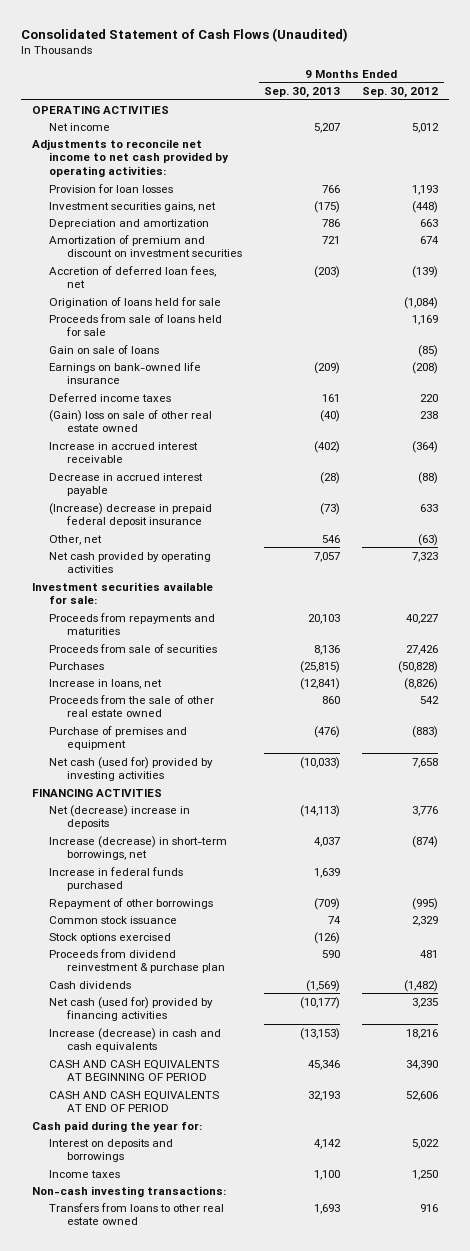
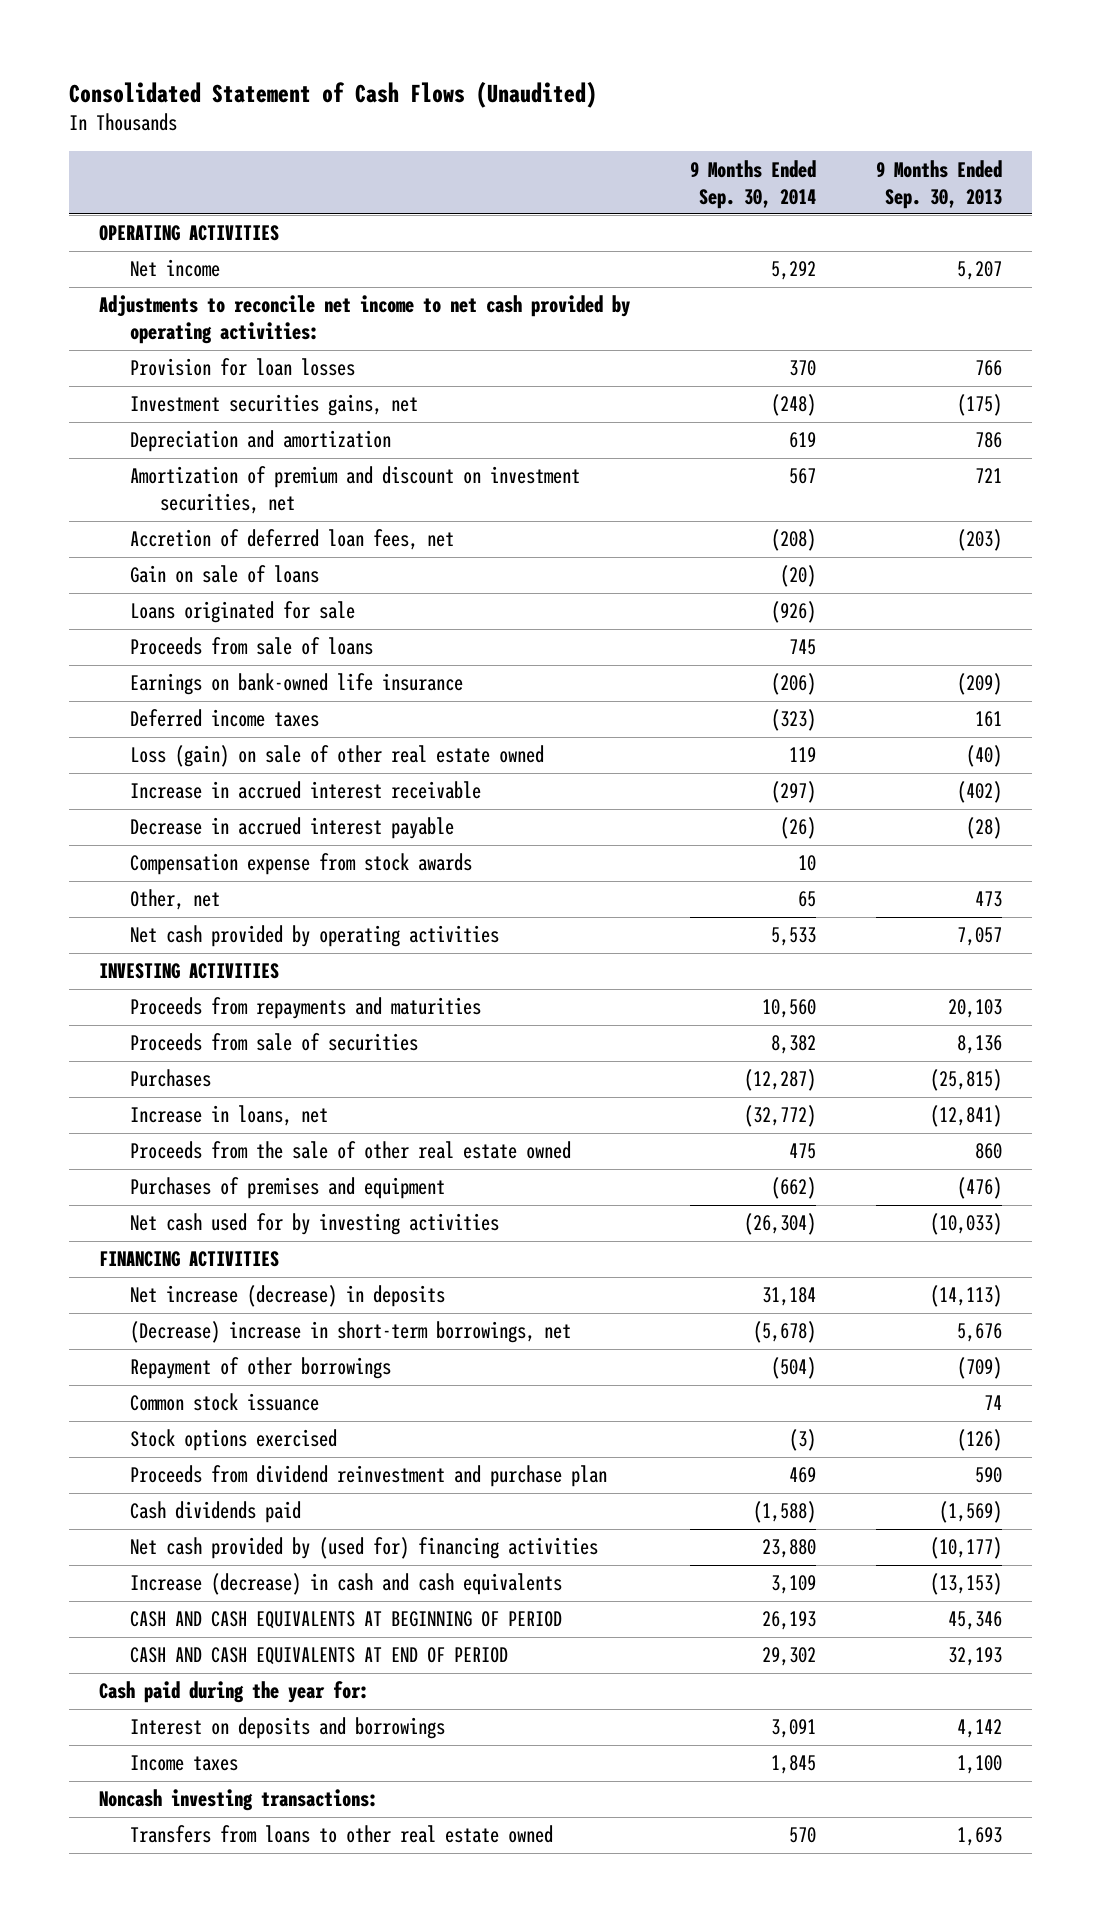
- | 9 Months Ended Sep. 30, 2013 | 9 Months Ended Sep. 30, 2012
+ | 9 Months Ended Sep. 30, 2014 | 9 Months Ended Sep. 30, 2013
- Amortization of premium and discount on investment securities | 721 | 674
+ Amortization of premium and discount on investment securities, net | 567 | 721
- Origination of loans held for sale | | (1,084)
- Proceeds from sale of loans held for sale | | 1,169
+ Loans originated for sale | (926) |
+ Proceeds from sale of loans | 745 |
- (Gain) loss on sale of other real estate owned | (40) | 238
+ Loss (gain) on sale of other real estate owned | 119 | (40)
- (Increase) decrease in prepaid federal deposit insurance | (73) | 633
- Other, net | 546 | (63)
+ Compensation expense from stock awards | 10 |
+ Other, net | 65 | 473
- Investment securities available for sale:
+ INVESTING ACTIVITIES
- Purchase of premises and equipment | (476) | (883)
- Net cash (used for) provided by investing activities | (10,033) | 7,658
+ Purchases of premises and equipment | (662) | (476)
+ Net cash used for by investing activities | (26,304) | (10,033)
- Net (decrease) increase in deposits | (14,113) | 3,776
- Increase (decrease) in short-term borrowings, net | 4,037 | (874)
- Increase in federal funds purchased | 1,639 |
+ Net increase (decrease) in deposits | 31,184 | (14,113)
+ (Decrease) increase in short-term borrowings, net | (5,678) | 5,676
- Proceeds from dividend reinvestment & purchase plan | 590 | 481
- Cash dividends | (1,569) | (1,482)
- Net cash (used for) provided by financing activities | (10,177) | 3,235
+ Proceeds from dividend reinvestment and purchase plan | 469 | 590
+ Cash dividends paid | (1,588) | (1,569)
+ Net cash provided by (used for) financing activities | 23,880 | (10,177)
- Non-cash investing transactions:
+ Noncash investing transactions:

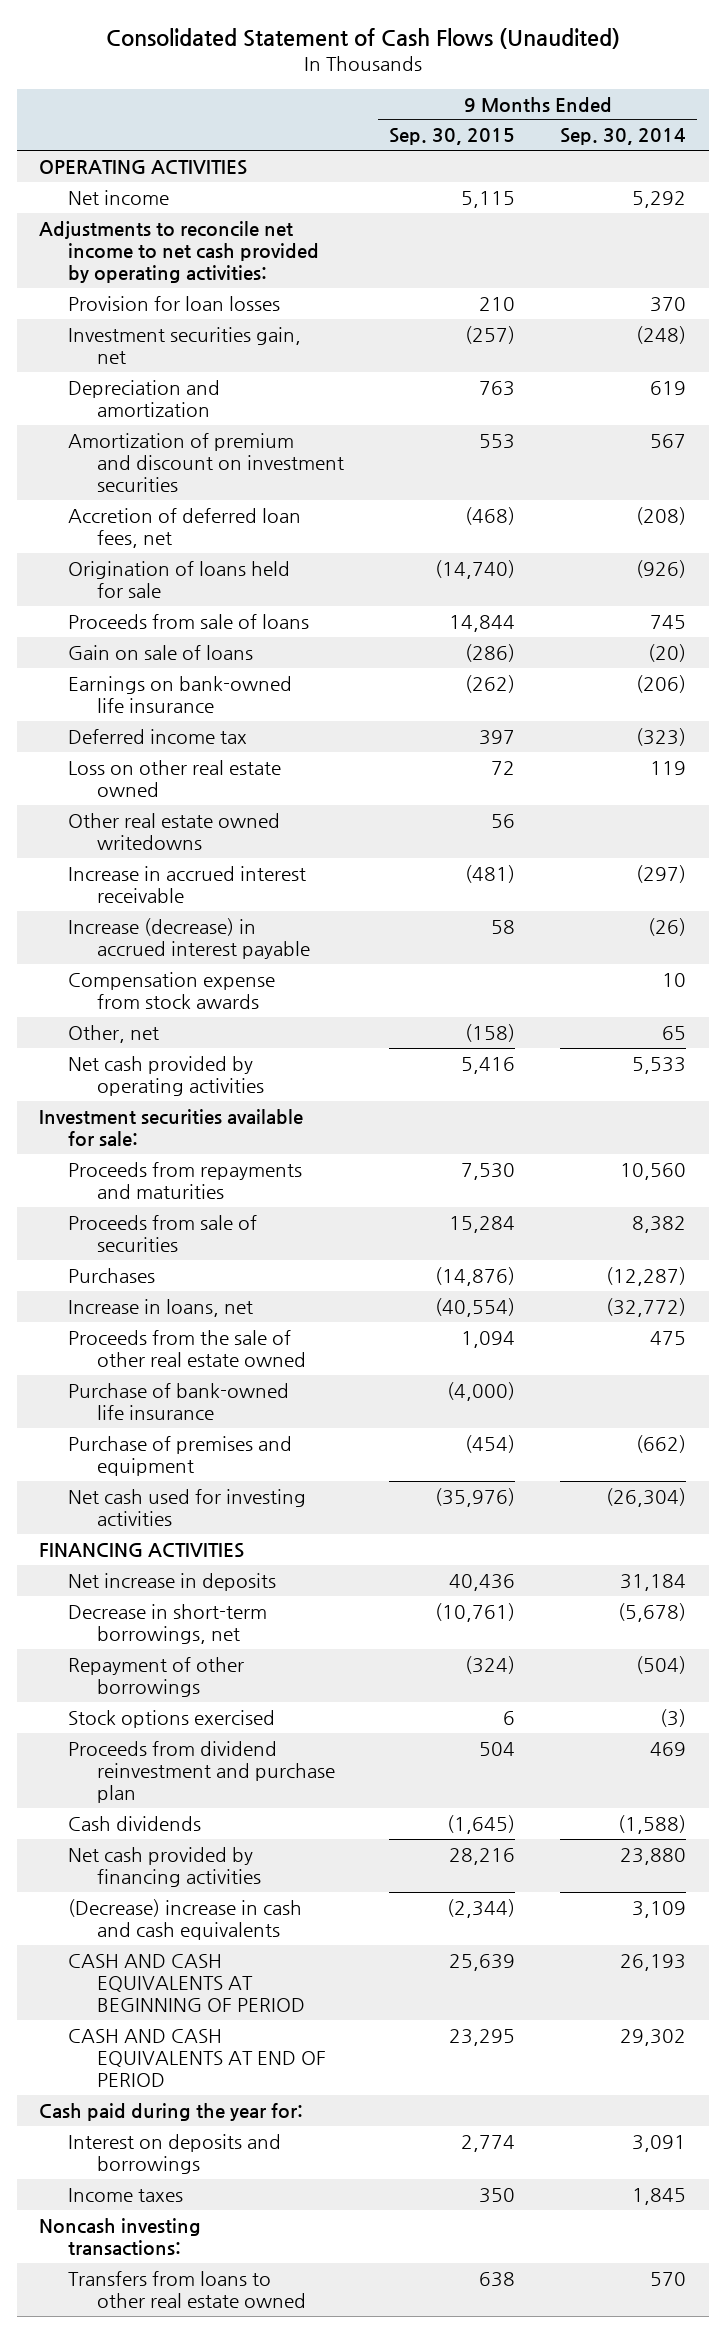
- | 9 Months Ended Sep. 30, 2014 | 9 Months Ended Sep. 30, 2013
+ | 9 Months Ended Sep. 30, 2015 | 9 Months Ended Sep. 30, 2014
- Investment securities gains, net | (248) | (175)
+ Investment securities gain, net | (257) | (248)
- Amortization of premium and discount on investment securities, net | 567 | 721
+ Amortization of premium and discount on investment securities | 553 | 567
- Loans originated for sale | (926) |
+ Origination of loans held for sale | (14,740) | (926)
moved down: Gain on sale of loans | (286) | (20)
- Deferred income taxes | (323) | 161
- Loss (gain) on sale of other real estate owned | 119 | (40)
+ Deferred income tax | 397 | (323)
+ Loss on other real estate owned | 72 | 119
+ Other real estate owned writedowns | 56 |
- Decrease in accrued interest payable | (26) | (28)
+ Increase (decrease) in accrued interest payable | 58 | (26)
- INVESTING ACTIVITIES
+ Investment securities available for sale:
- Purchases of premises and equipment | (662) | (476)
- Net cash used for by investing activities | (26,304) | (10,033)
+ Purchase of bank-owned life insurance | (4,000) |
+ Purchase of premises and equipment | (454) | (662)
+ Net cash used for investing activities | (35,976) | (26,304)
- Net increase (decrease) in deposits | 31,184 | (14,113)
- (Decrease) increase in short-term borrowings, net | (5,678) | 5,676
+ Net increase in deposits | 40,436 | 31,184
+ Decrease in short-term borrowings, net | (10,761) | (5,678)
- Common stock issuance | | 74
- Cash dividends paid | (1,588) | (1,569)
- Net cash provided by (used for) financing activities | 23,880 | (10,177)
- Increase (decrease) in cash and cash equivalents | 3,109 | (13,153)
+ Cash dividends | (1,645) | (1,588)
+ Net cash provided by financing activities | 28,216 | 23,880
+ (Decrease) increase in cash and cash equivalents | (2,344) | 3,109

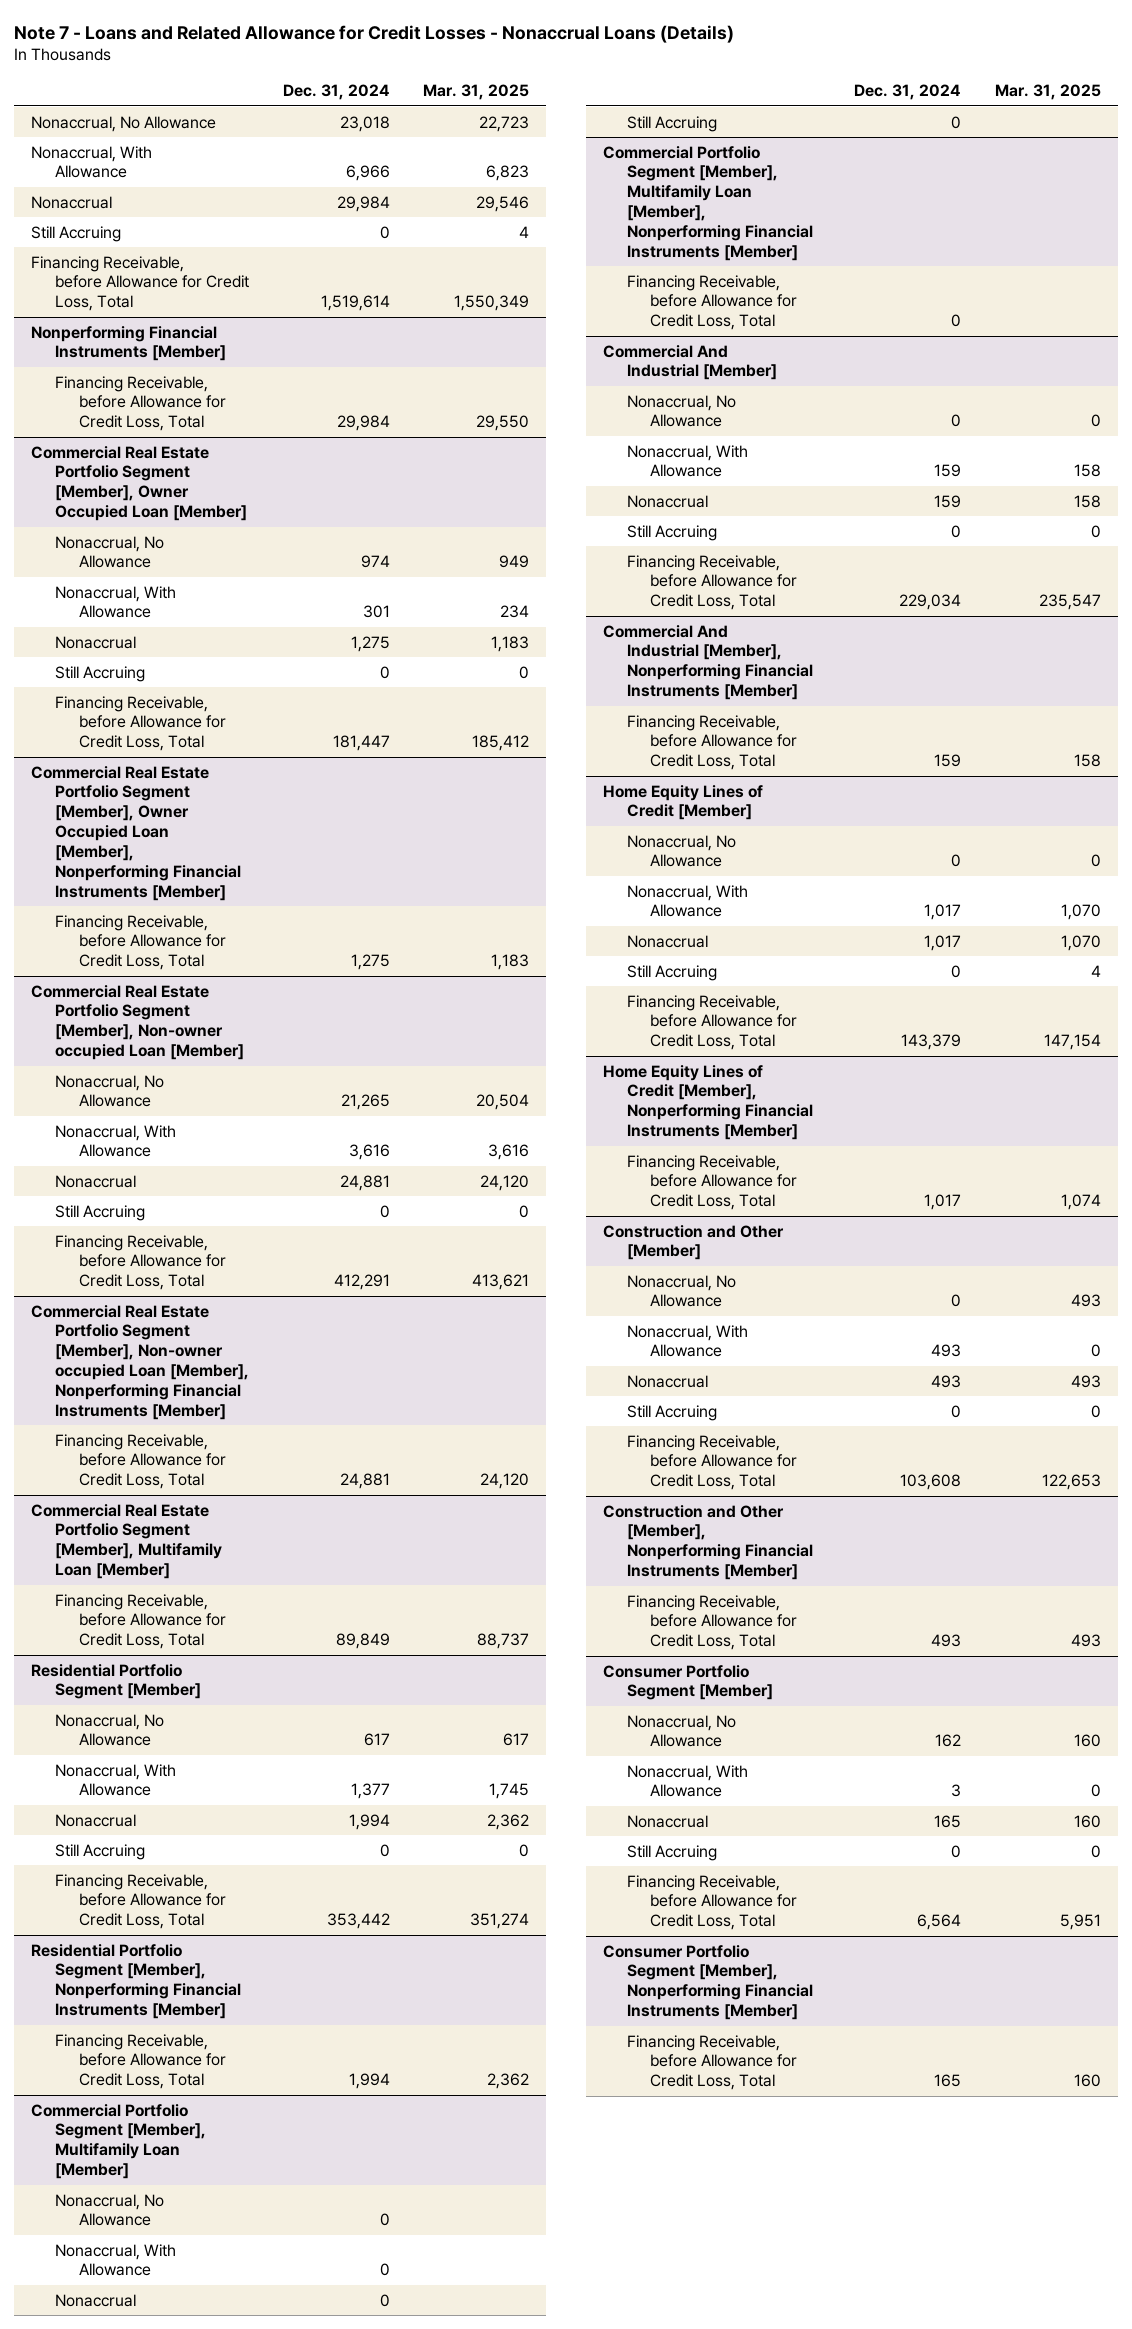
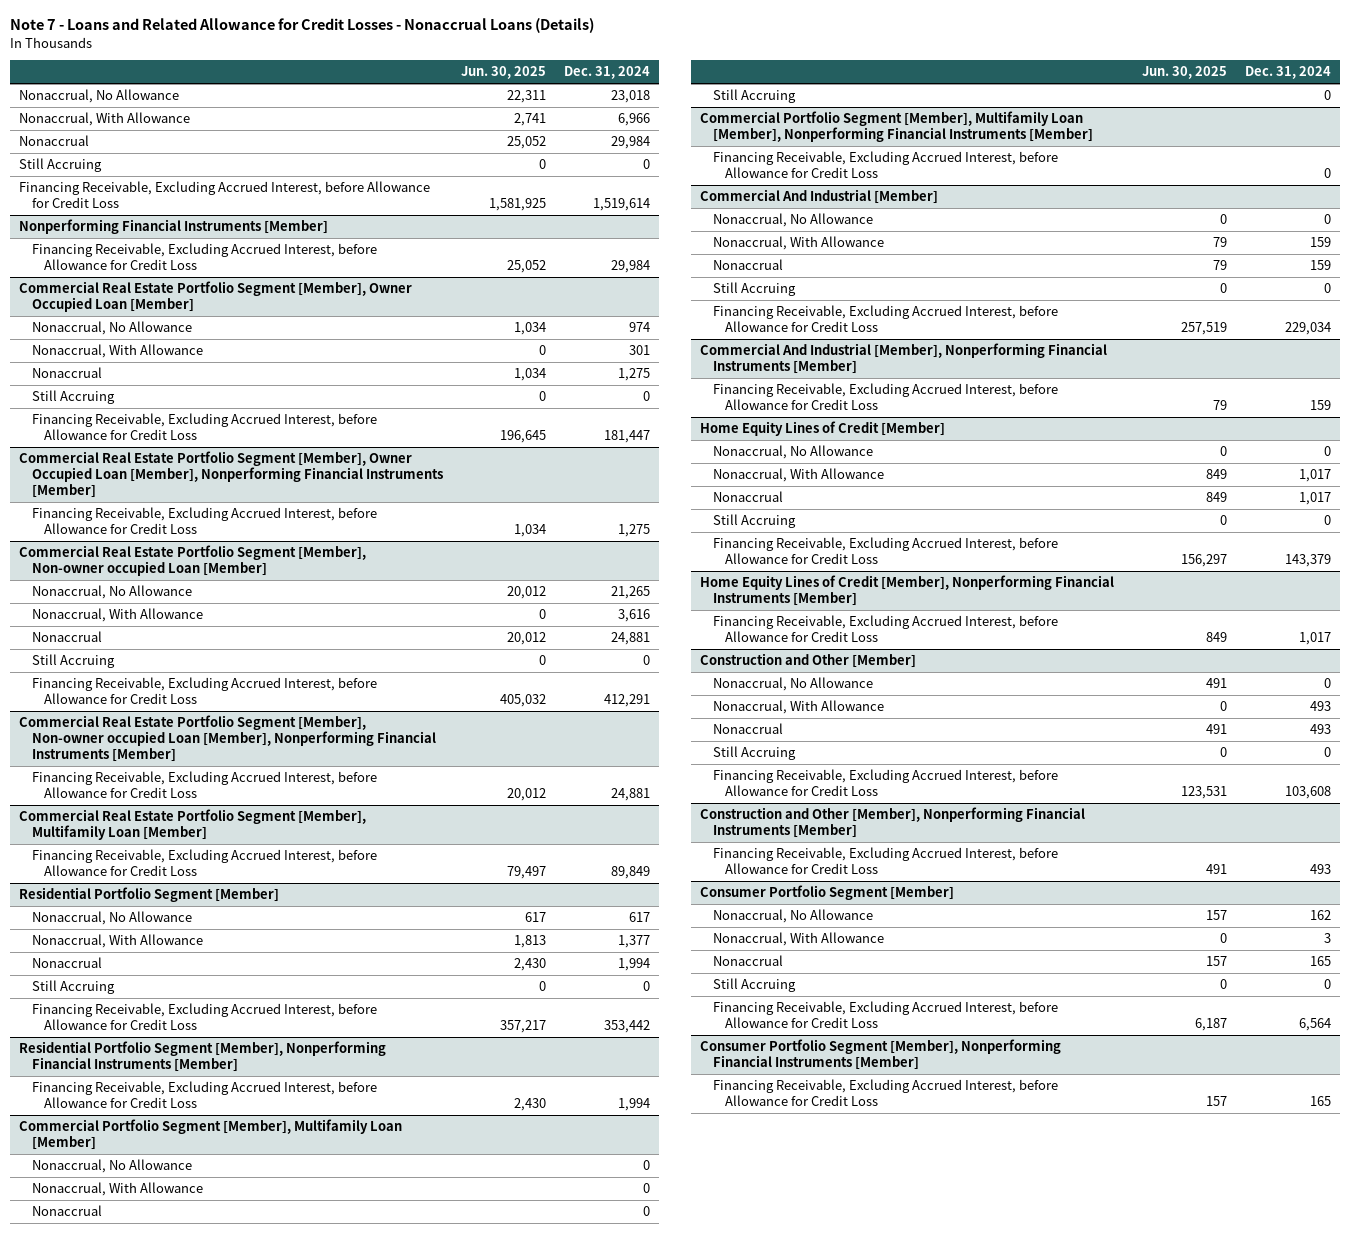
- | Dec. 31, 2024 | Mar. 31, 2025
+ | Jun. 30, 2025 | Dec. 31, 2024
- Financing Receivable, before Allowance for Credit Loss, Total | 1,519,614 | 1,550,349
+ Financing Receivable, Excluding Accrued Interest, before Allowance for Credit Loss | 1,581,925 | 1,519,614
@ Nonperforming Financial Instruments [Member]
- Financing Receivable, before Allowance for Credit Loss, Total | 29,984 | 29,550
+ Financing Receivable, Excluding Accrued Interest, before Allowance for Credit Loss | 25,052 | 29,984
@ Commercial Real Estate Portfolio Segment [Member], Owner Occupied Loan [Member]
- Financing Receivable, before Allowance for Credit Loss, Total | 181,447 | 185,412
+ Financing Receivable, Excluding Accrued Interest, before Allowance for Credit Loss | 196,645 | 181,447
@ Commercial Real Estate Portfolio Segment [Member], Owner Occupied Loan [Member], Nonperforming Financial Instruments [Member]
- Financing Receivable, before Allowance for Credit Loss, Total | 1,275 | 1,183
+ Financing Receivable, Excluding Accrued Interest, before Allowance for Credit Loss | 1,034 | 1,275
@ Commercial Real Estate Portfolio Segment [Member], Non-owner occupied Loan [Member]
- Financing Receivable, before Allowance for Credit Loss, Total | 412,291 | 413,621
+ Financing Receivable, Excluding Accrued Interest, before Allowance for Credit Loss | 405,032 | 412,291
@ Commercial Real Estate Portfolio Segment [Member], Non-owner occupied Loan [Member], Nonperforming Financial Instruments [Member]
- Financing Receivable, before Allowance for Credit Loss, Total | 24,881 | 24,120
+ Financing Receivable, Excluding Accrued Interest, before Allowance for Credit Loss | 20,012 | 24,881
@ Commercial Real Estate Portfolio Segment [Member], Multifamily Loan [Member]
- Financing Receivable, before Allowance for Credit Loss, Total | 89,849 | 88,737
+ Financing Receivable, Excluding Accrued Interest, before Allowance for Credit Loss | 79,497 | 89,849
@ Residential Portfolio Segment [Member]
- Financing Receivable, before Allowance for Credit Loss, Total | 353,442 | 351,274
+ Financing Receivable, Excluding Accrued Interest, before Allowance for Credit Loss | 357,217 | 353,442
@ Residential Portfolio Segment [Member], Nonperforming Financial Instruments [Member]
- Financing Receivable, before Allowance for Credit Loss, Total | 1,994 | 2,362
+ Financing Receivable, Excluding Accrued Interest, before Allowance for Credit Loss | 2,430 | 1,994
@ Commercial Portfolio Segment [Member], Multifamily Loan [Member], Nonperforming Financial Instruments [Member]
- Financing Receivable, before Allowance for Credit Loss, Total | 0 |
+ Financing Receivable, Excluding Accrued Interest, before Allowance for Credit Loss | | 0
@ Commercial And Industrial [Member]
- Financing Receivable, before Allowance for Credit Loss, Total | 229,034 | 235,547
+ Financing Receivable, Excluding Accrued Interest, before Allowance for Credit Loss | 257,519 | 229,034
@ Commercial And Industrial [Member], Nonperforming Financial Instruments [Member]
- Financing Receivable, before Allowance for Credit Loss, Total | 159 | 158
+ Financing Receivable, Excluding Accrued Interest, before Allowance for Credit Loss | 79 | 159
@ Home Equity Lines of Credit [Member]
- Financing Receivable, before Allowance for Credit Loss, Total | 143,379 | 147,154
+ Financing Receivable, Excluding Accrued Interest, before Allowance for Credit Loss | 156,297 | 143,379
@ Home Equity Lines of Credit [Member], Nonperforming Financial Instruments [Member]
- Financing Receivable, before Allowance for Credit Loss, Total | 1,017 | 1,074
+ Financing Receivable, Excluding Accrued Interest, before Allowance for Credit Loss | 849 | 1,017
@ Construction and Other [Member]
- Financing Receivable, before Allowance for Credit Loss, Total | 103,608 | 122,653
+ Financing Receivable, Excluding Accrued Interest, before Allowance for Credit Loss | 123,531 | 103,608
@ Construction and Other [Member], Nonperforming Financial Instruments [Member]
- Financing Receivable, before Allowance for Credit Loss, Total | 493 | 493
+ Financing Receivable, Excluding Accrued Interest, before Allowance for Credit Loss | 491 | 493
@ Consumer Portfolio Segment [Member]
- Financing Receivable, before Allowance for Credit Loss, Total | 6,564 | 5,951
+ Financing Receivable, Excluding Accrued Interest, before Allowance for Credit Loss | 6,187 | 6,564
@ Consumer Portfolio Segment [Member], Nonperforming Financial Instruments [Member]
- Financing Receivable, before Allowance for Credit Loss, Total | 165 | 160
+ Financing Receivable, Excluding Accrued Interest, before Allowance for Credit Loss | 157 | 165

